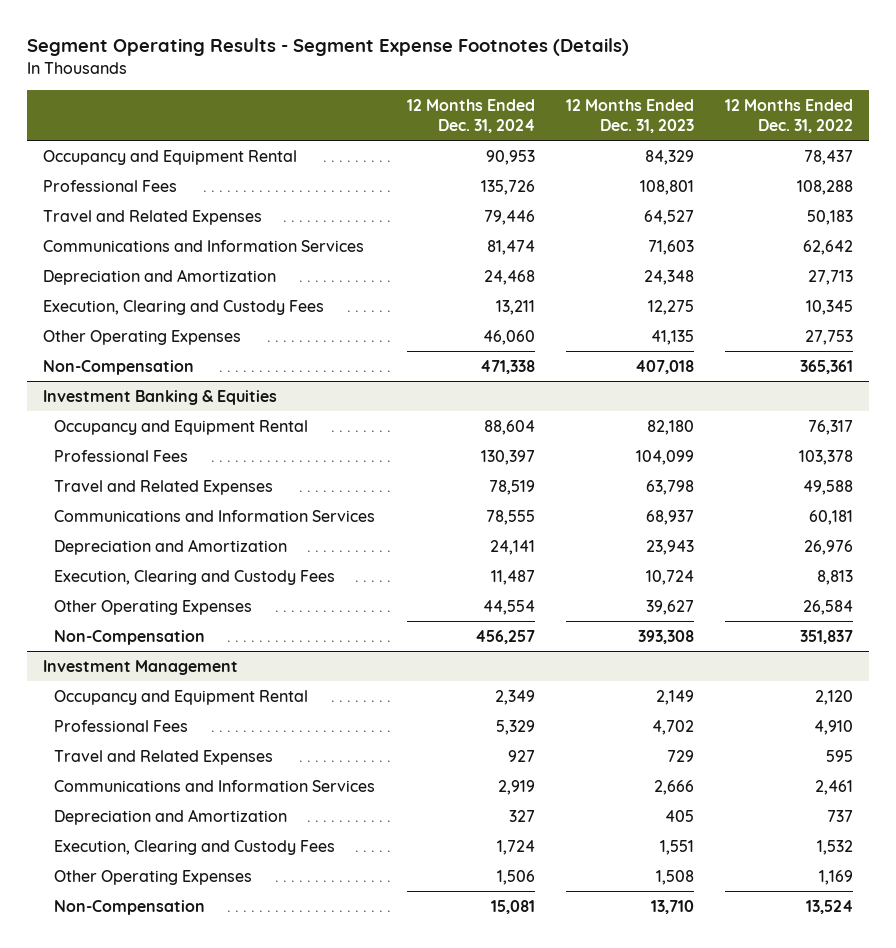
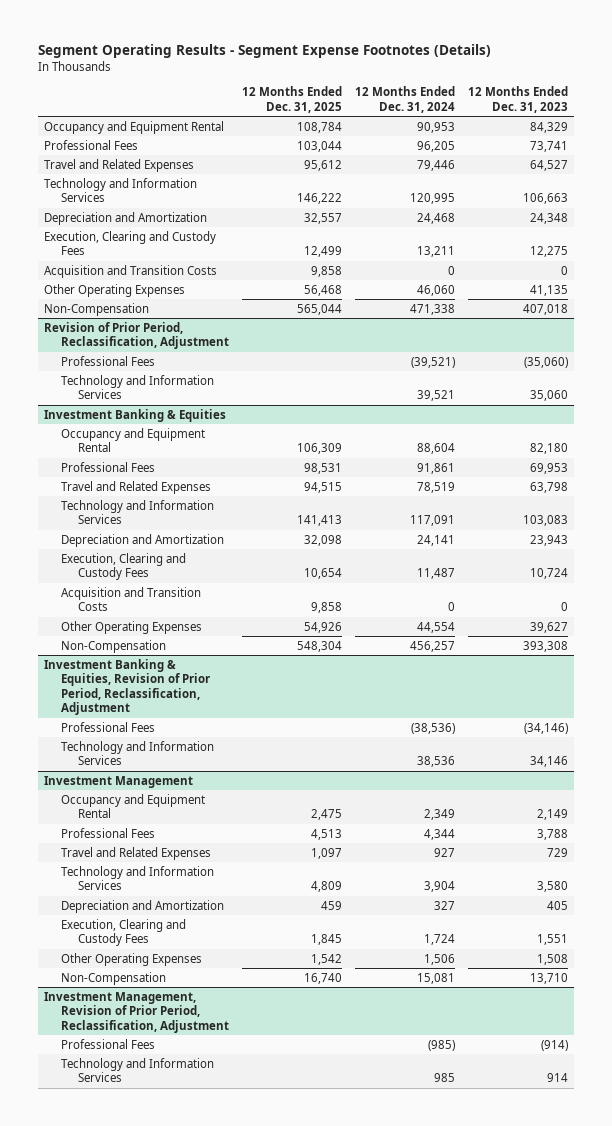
- | 12 Months Ended Dec. 31, 2024 | 12 Months Ended Dec. 31, 2023 | 12 Months Ended Dec. 31, 2022
+ | 12 Months Ended Dec. 31, 2025 | 12 Months Ended Dec. 31, 2024 | 12 Months Ended Dec. 31, 2023
- Professional Fees | 135,726 | 108,801 | 108,288
+ Professional Fees | 103,044 | 96,205 | 73,741
- Communications and Information Services | 81,474 | 71,603 | 62,642
+ Technology and Information Services | 146,222 | 120,995 | 106,663
+ Acquisition and Transition Costs | 9,858 | 0 | 0
+ Revision of Prior Period, Reclassification, Adjustment
+ Professional Fees | | (39,521) | (35,060)
+ Technology and Information Services | | 39,521 | 35,060
@ Investment Banking & Equities
- Professional Fees | 130,397 | 104,099 | 103,378
+ Professional Fees | 98,531 | 91,861 | 69,953
- Communications and Information Services | 78,555 | 68,937 | 60,181
+ Technology and Information Services | 141,413 | 117,091 | 103,083
+ Acquisition and Transition Costs | 9,858 | 0 | 0
+ Investment Banking & Equities, Revision of Prior Period, Reclassification, Adjustment
+ Professional Fees | | (38,536) | (34,146)
+ Technology and Information Services | | 38,536 | 34,146
@ Investment Management
- Professional Fees | 5,329 | 4,702 | 4,910
+ Professional Fees | 4,513 | 4,344 | 3,788
- Communications and Information Services | 2,919 | 2,666 | 2,461
+ Technology and Information Services | 4,809 | 3,904 | 3,580
+ Investment Management, Revision of Prior Period, Reclassification, Adjustment
+ Professional Fees | | (985) | (914)
+ Technology and Information Services | | 985 | 914

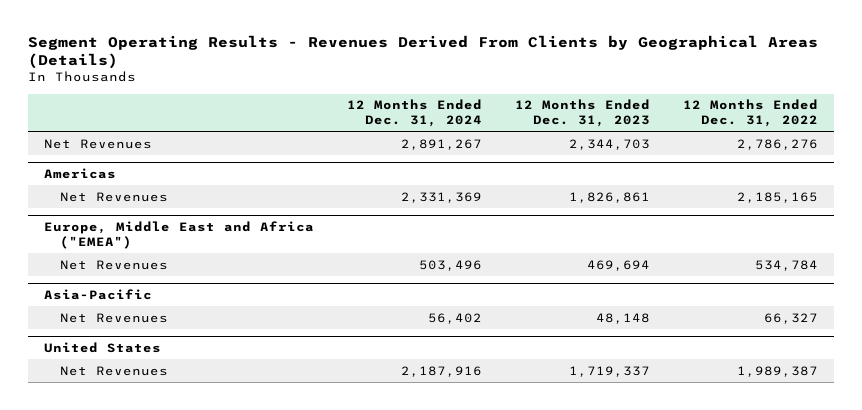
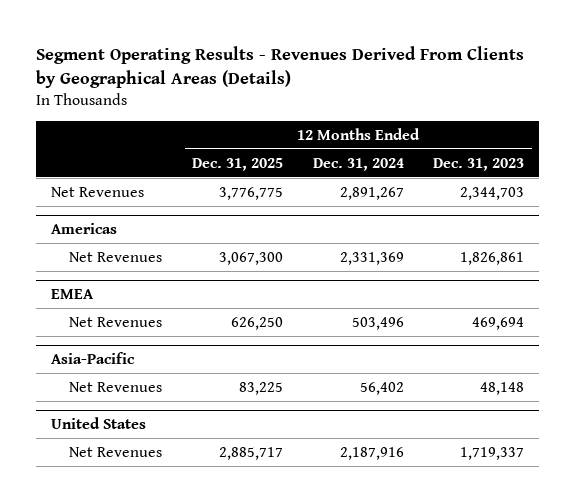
- | 12 Months Ended Dec. 31, 2024 | 12 Months Ended Dec. 31, 2023 | 12 Months Ended Dec. 31, 2022
+ | 12 Months Ended Dec. 31, 2025 | 12 Months Ended Dec. 31, 2024 | 12 Months Ended Dec. 31, 2023
- Europe, Middle East and Africa ("EMEA")
+ EMEA

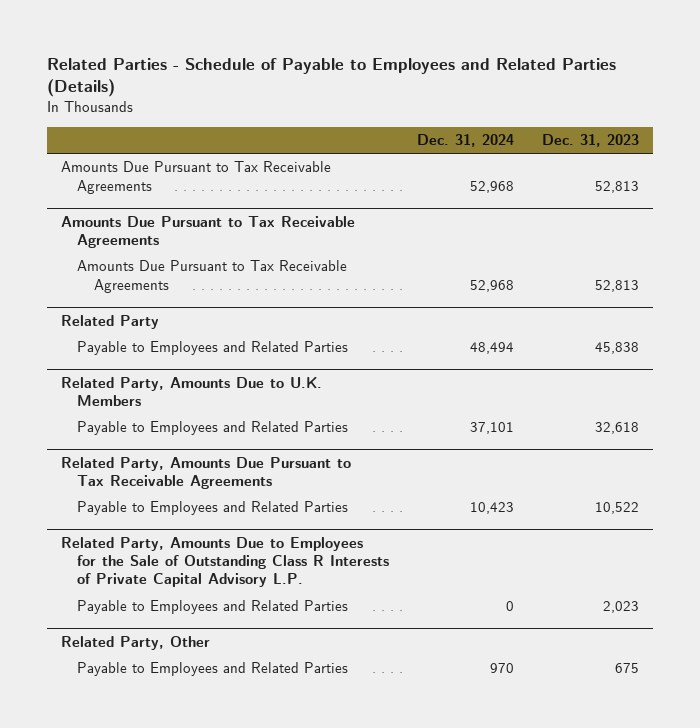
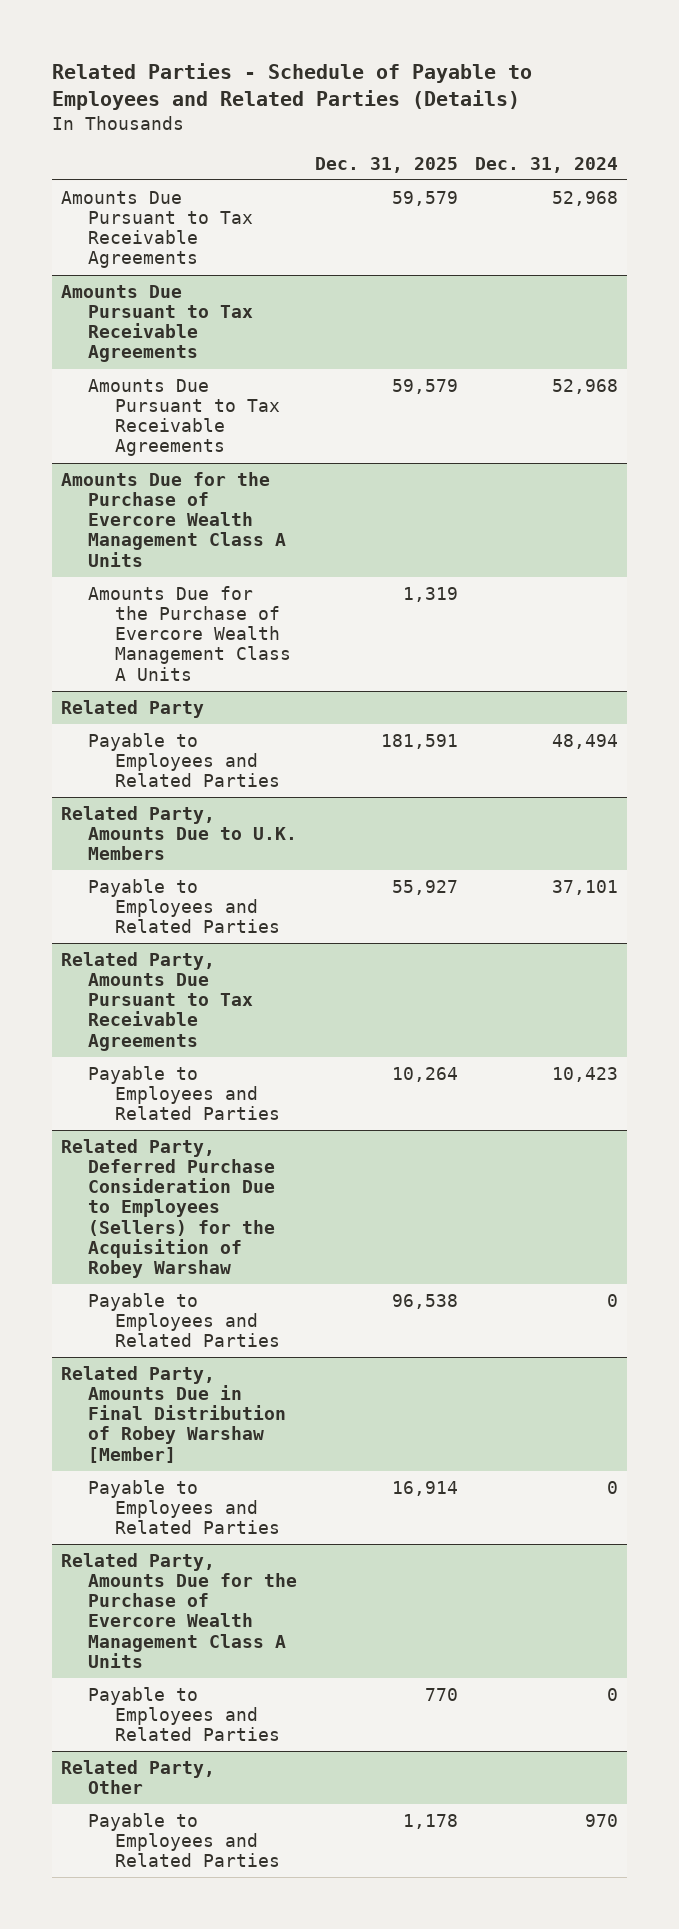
- | Dec. 31, 2024 | Dec. 31, 2023
+ | Dec. 31, 2025 | Dec. 31, 2024
+ Amounts Due for the Purchase of Evercore Wealth Management Class A Units
+ Amounts Due for the Purchase of Evercore Wealth Management Class A Units | 1,319 |
- Related Party, Amounts Due to Employees for the Sale of Outstanding Class R Interests of Private Capital Advisory L.P.
+ Related Party, Deferred Purchase Consideration Due to Employees (Sellers) for the Acquisition of Robey Warshaw
+ Related Party, Amounts Due in Final Distribution of Robey Warshaw [Member]
+ Payable to Employees and Related Parties | 16,914 | 0
+ Related Party, Amounts Due for the Purchase of Evercore Wealth Management Class A Units
+ Payable to Employees and Related Parties | 770 | 0

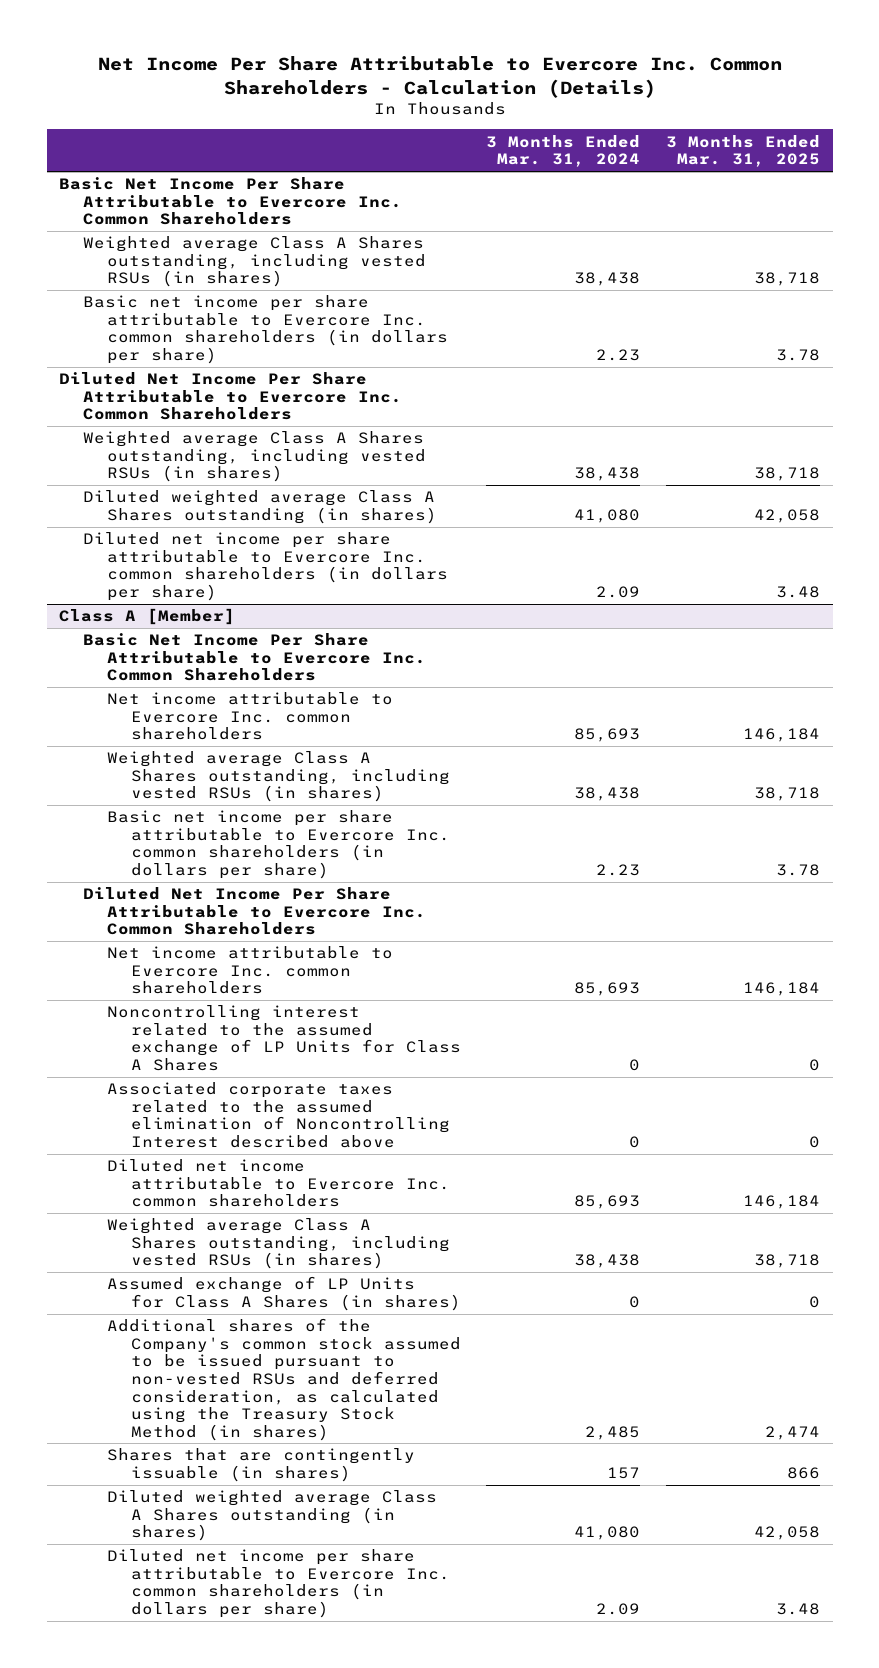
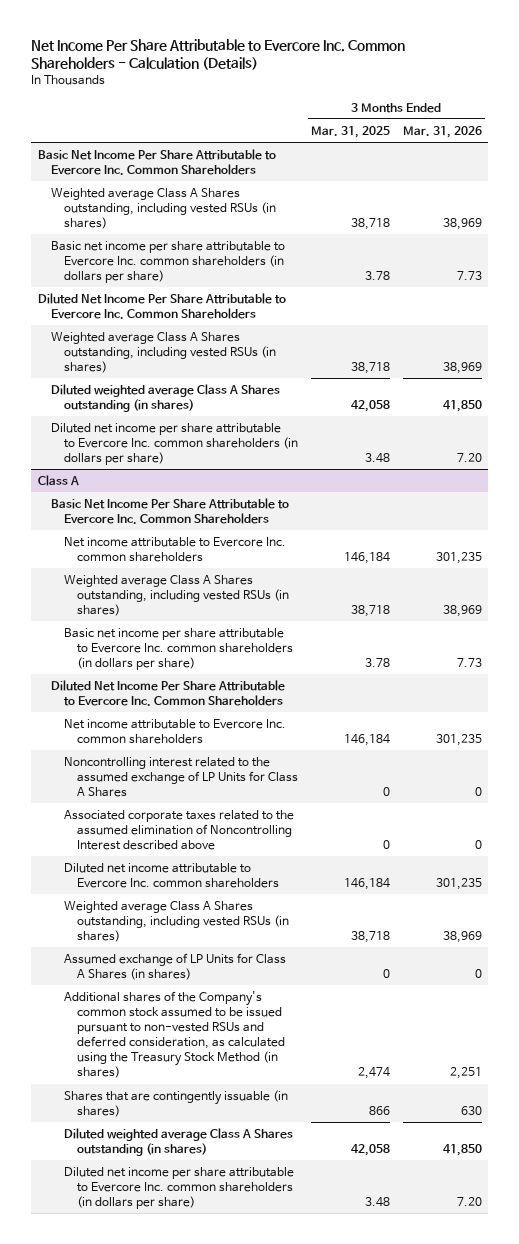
- | 3 Months Ended Mar. 31, 2024 | 3 Months Ended Mar. 31, 2025
+ | 3 Months Ended Mar. 31, 2025 | 3 Months Ended Mar. 31, 2026
- Class A [Member]
+ Class A

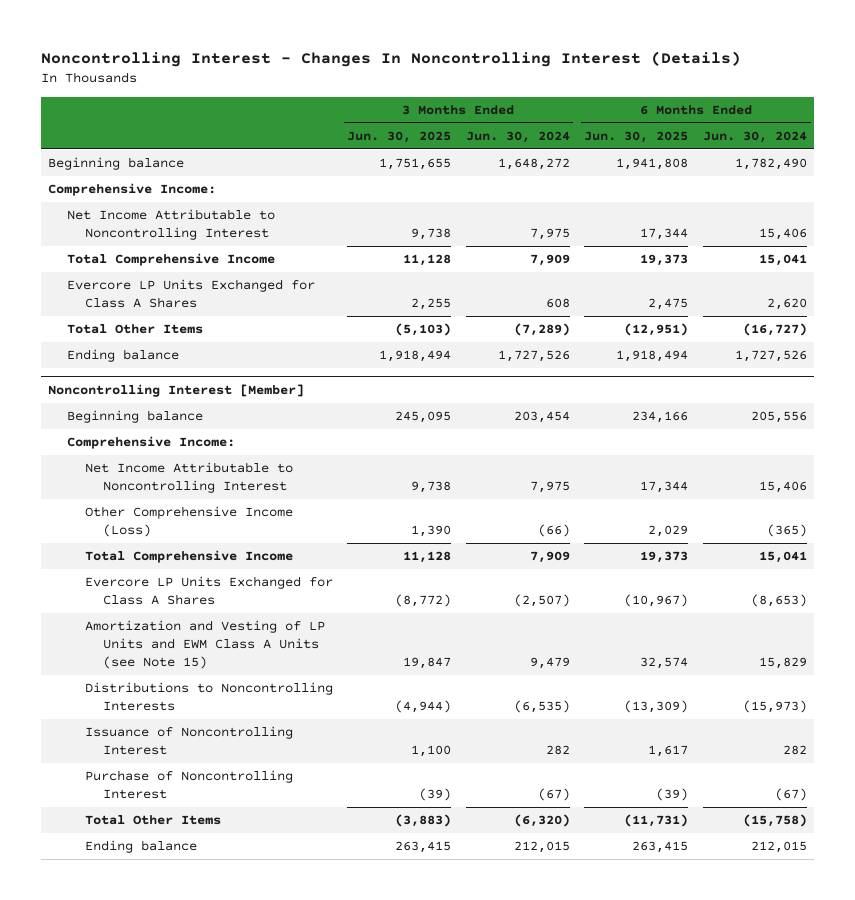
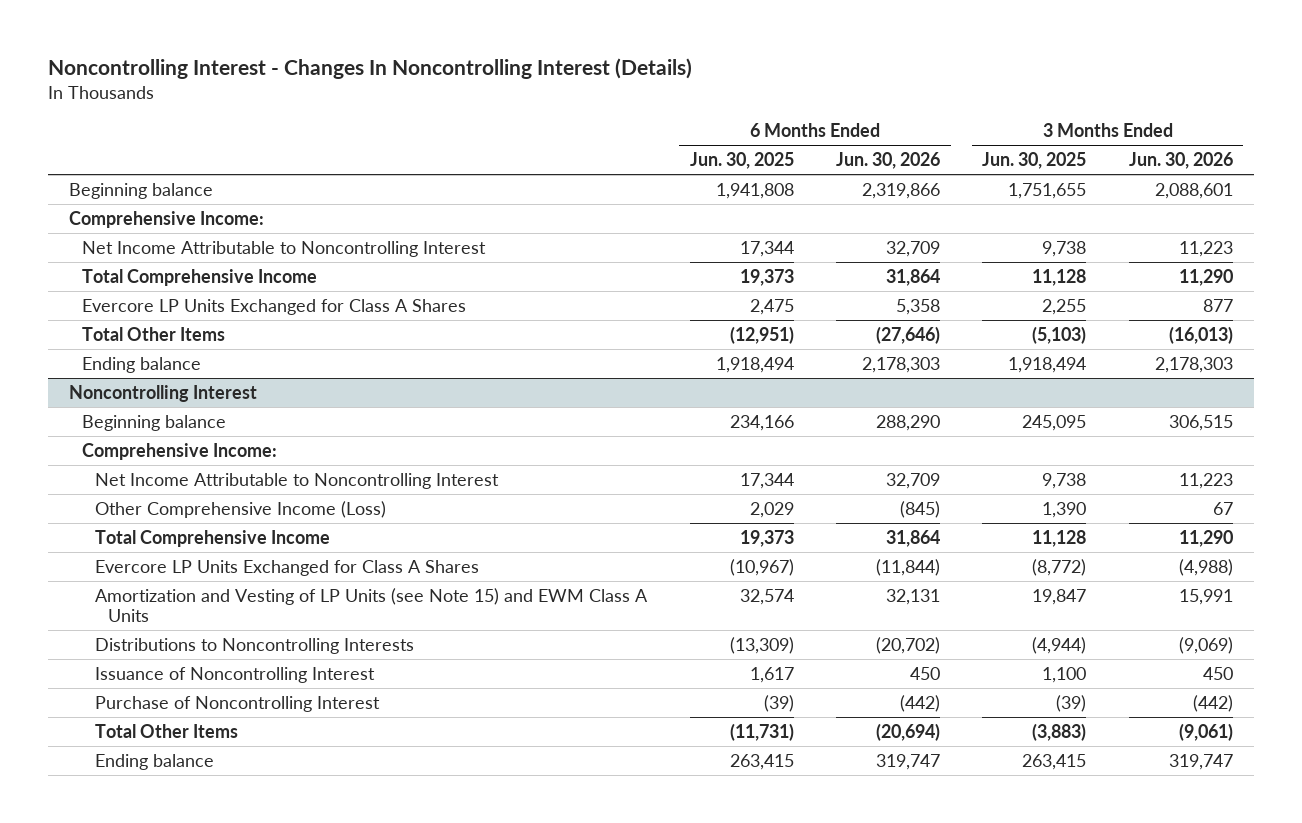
- | 3 Months Ended Jun. 30, 2025 | 3 Months Ended Jun. 30, 2024 | 6 Months Ended Jun. 30, 2025 | 6 Months Ended Jun. 30, 2024
+ | 6 Months Ended Jun. 30, 2025 | 6 Months Ended Jun. 30, 2026 | 3 Months Ended Jun. 30, 2025 | 3 Months Ended Jun. 30, 2026
- Noncontrolling Interest [Member]
+ Noncontrolling Interest
- Amortization and Vesting of LP Units and EWM Class A Units (see Note 15) | 19,847 | 9,479 | 32,574 | 15,829
+ Amortization and Vesting of LP Units (see Note 15) and EWM Class A Units | 32,574 | 32,131 | 19,847 | 15,991

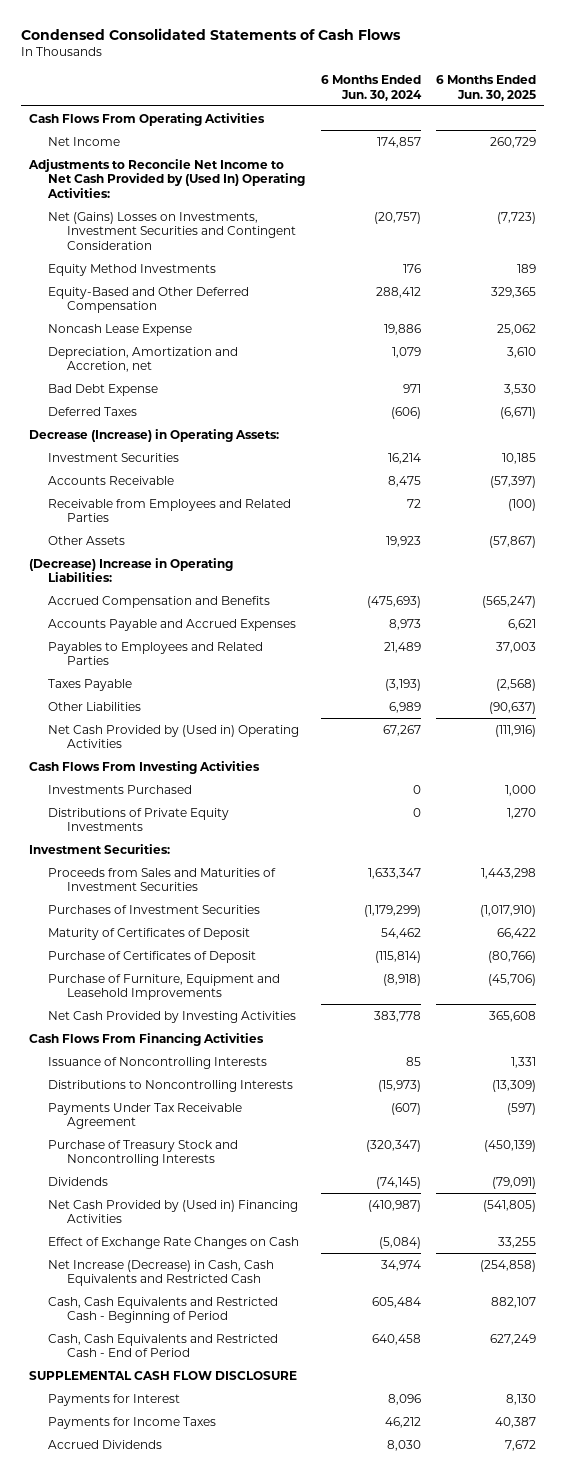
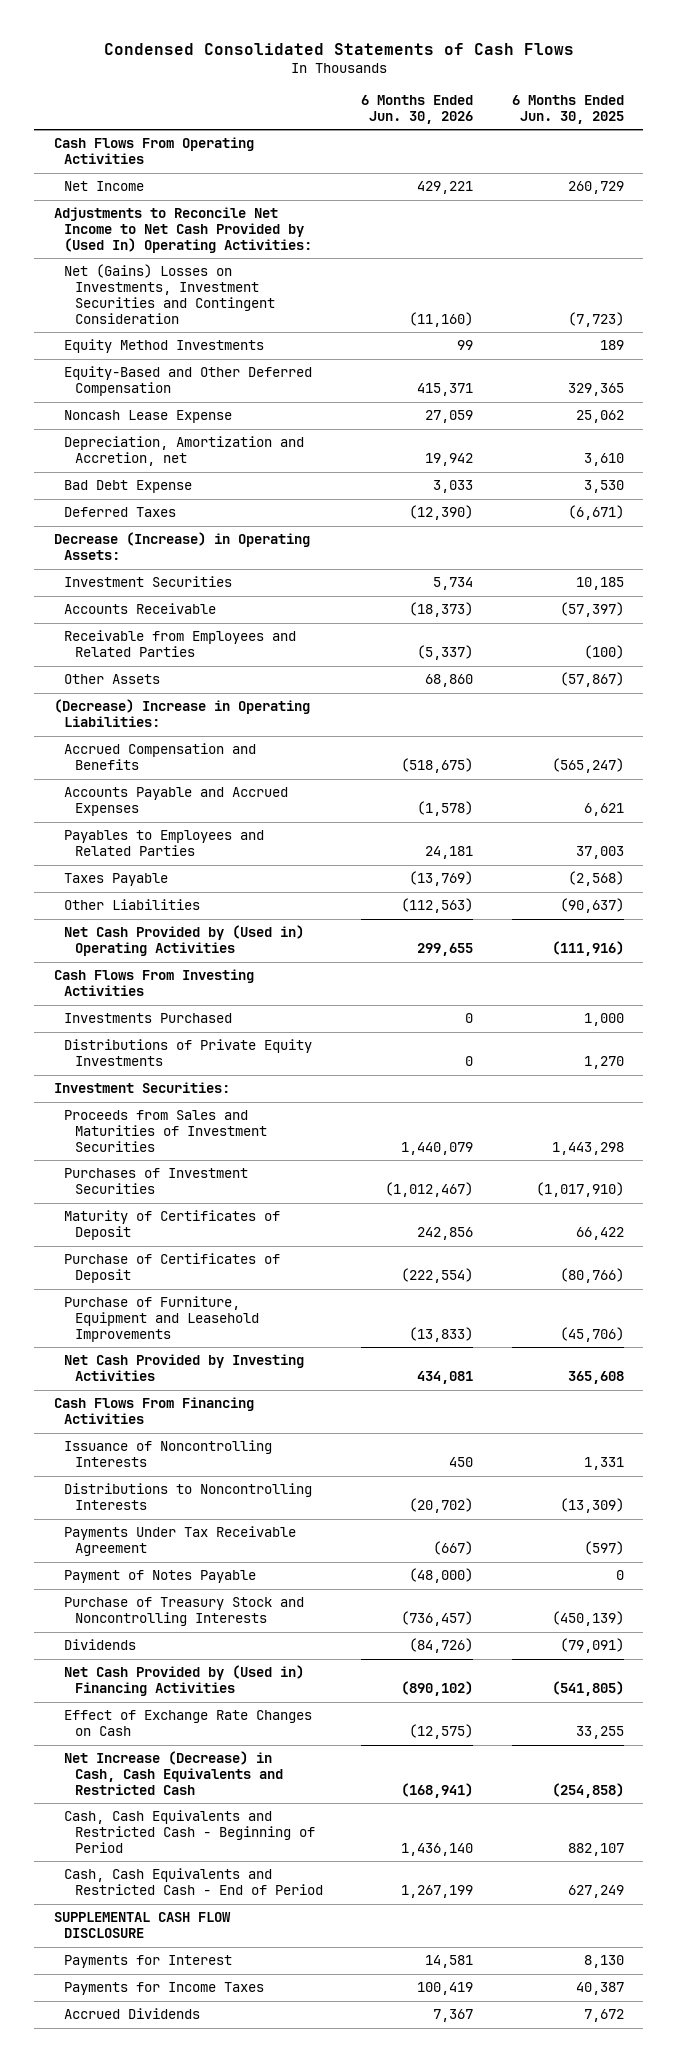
- | 6 Months Ended Jun. 30, 2024 | 6 Months Ended Jun. 30, 2025
+ | 6 Months Ended Jun. 30, 2026 | 6 Months Ended Jun. 30, 2025
+ Payment of Notes Payable | (48,000) | 0

